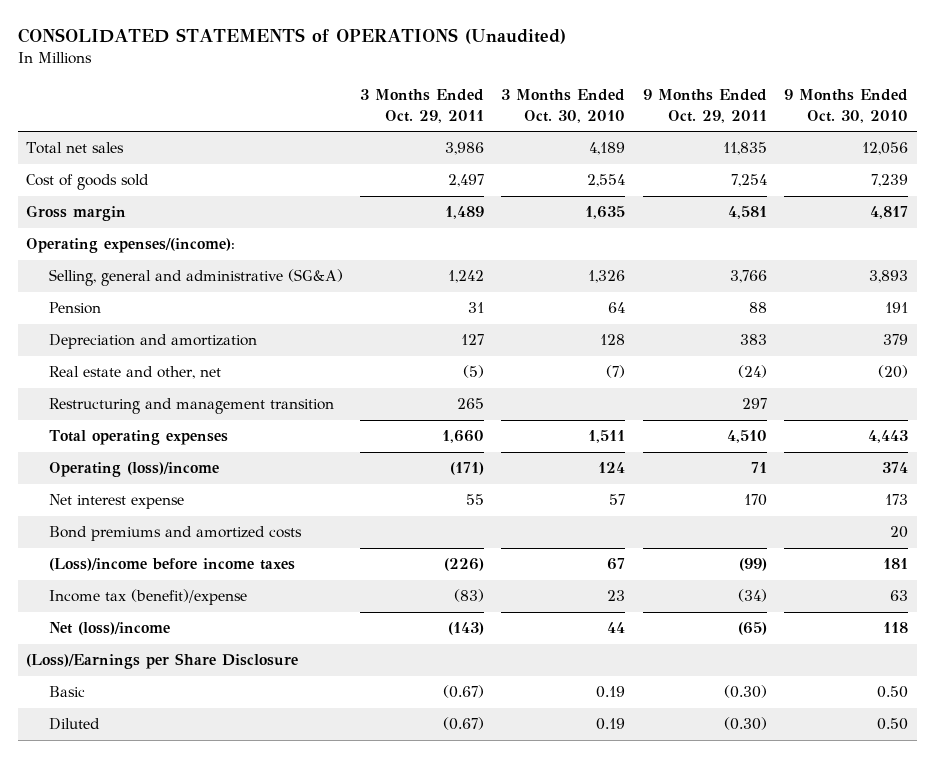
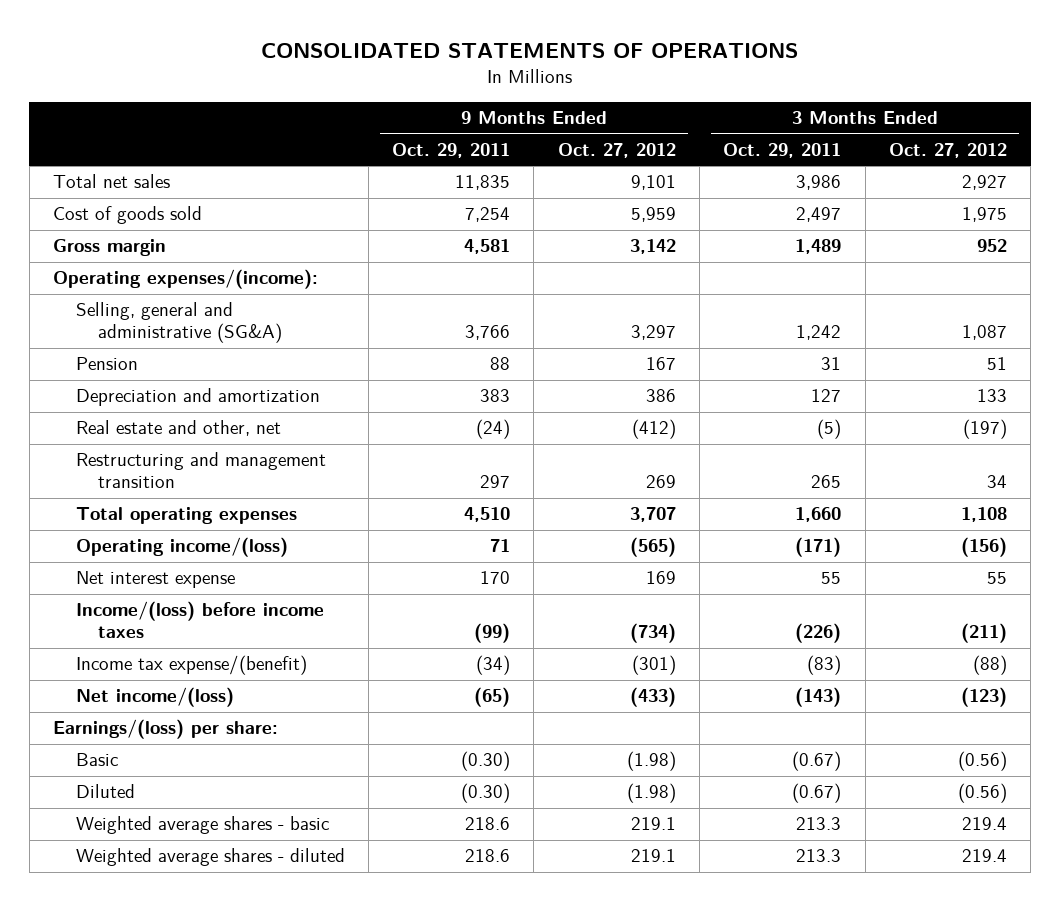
- CONSOLIDATED STATEMENTS of OPERATIONS (Unaudited)
+ CONSOLIDATED STATEMENTS OF OPERATIONS
- | 3 Months Ended Oct. 29, 2011 | 3 Months Ended Oct. 30, 2010 | 9 Months Ended Oct. 29, 2011 | 9 Months Ended Oct. 30, 2010
+ | 9 Months Ended Oct. 29, 2011 | 9 Months Ended Oct. 27, 2012 | 3 Months Ended Oct. 29, 2011 | 3 Months Ended Oct. 27, 2012
- Operating (loss)/income | (171) | 124 | 71 | 374
+ Operating income/(loss) | 71 | (565) | (171) | (156)
- Bond premiums and amortized costs | | | | 20
- (Loss)/income before income taxes | (226) | 67 | (99) | 181
- Income tax (benefit)/expense | (83) | 23 | (34) | 63
- Net (loss)/income | (143) | 44 | (65) | 118
- (Loss)/Earnings per Share Disclosure
+ Income/(loss) before income taxes | (99) | (734) | (226) | (211)
+ Income tax expense/(benefit) | (34) | (301) | (83) | (88)
+ Net income/(loss) | (65) | (433) | (143) | (123)
+ Earnings/(loss) per share:
+ Weighted average shares - basic | 218.6 | 219.1 | 213.3 | 219.4
+ Weighted average shares - diluted | 218.6 | 219.1 | 213.3 | 219.4

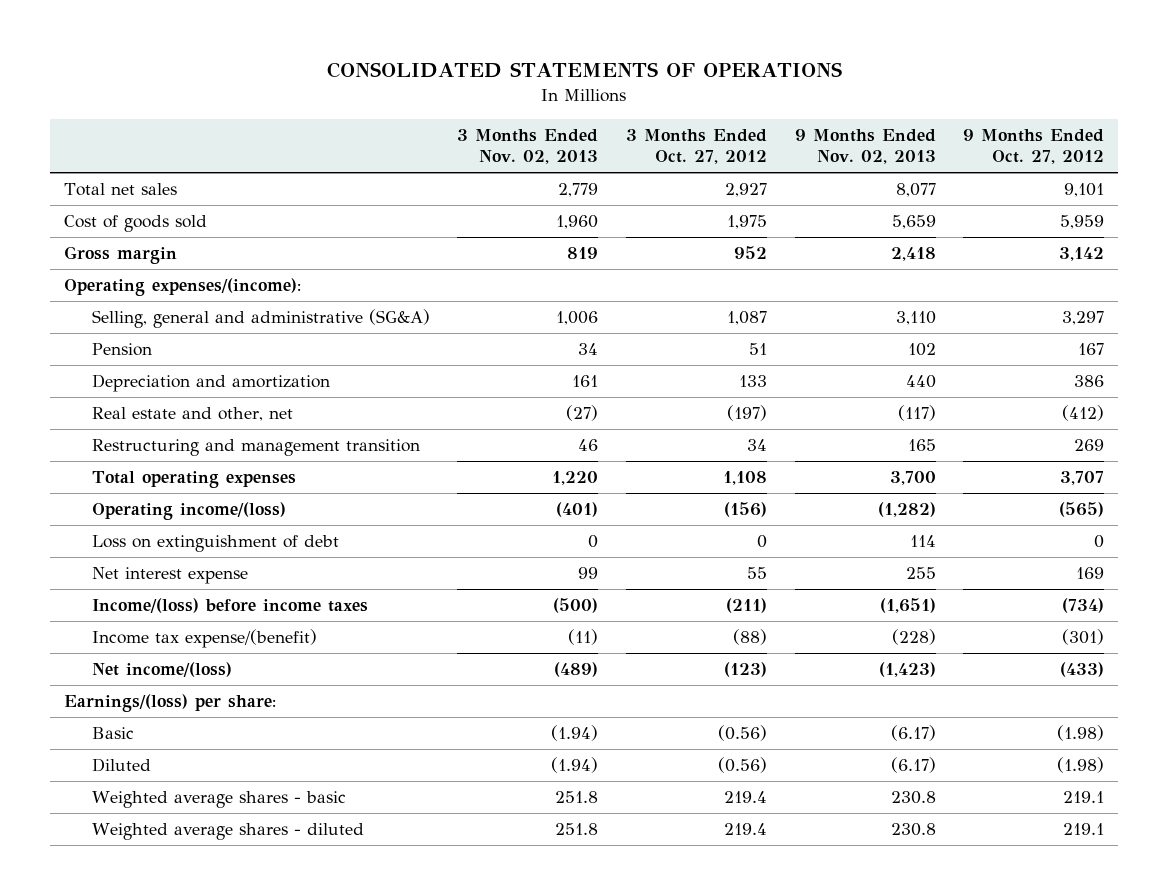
- | 9 Months Ended Oct. 29, 2011 | 9 Months Ended Oct. 27, 2012 | 3 Months Ended Oct. 29, 2011 | 3 Months Ended Oct. 27, 2012
+ | 3 Months Ended Nov. 02, 2013 | 3 Months Ended Oct. 27, 2012 | 9 Months Ended Nov. 02, 2013 | 9 Months Ended Oct. 27, 2012
+ Loss on extinguishment of debt | 0 | 0 | 114 | 0

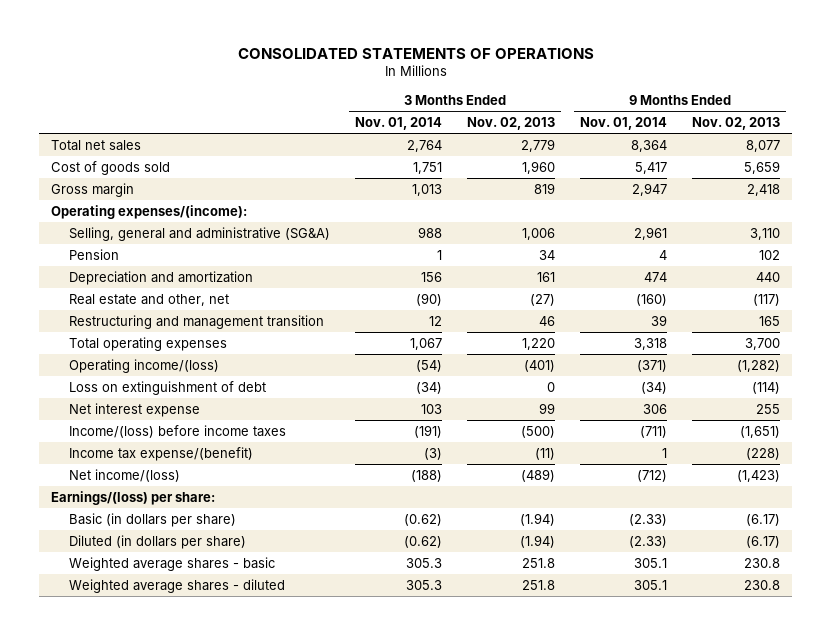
- | 3 Months Ended Nov. 02, 2013 | 3 Months Ended Oct. 27, 2012 | 9 Months Ended Nov. 02, 2013 | 9 Months Ended Oct. 27, 2012
+ | 3 Months Ended Nov. 01, 2014 | 3 Months Ended Nov. 02, 2013 | 9 Months Ended Nov. 01, 2014 | 9 Months Ended Nov. 02, 2013
- Loss on extinguishment of debt | 0 | 0 | 114 | 0
+ Loss on extinguishment of debt | (34) | 0 | (34) | (114)
- Basic | (1.94) | (0.56) | (6.17) | (1.98)
- Diluted | (1.94) | (0.56) | (6.17) | (1.98)
+ Basic (in dollars per share) | (0.62) | (1.94) | (2.33) | (6.17)
+ Diluted (in dollars per share) | (0.62) | (1.94) | (2.33) | (6.17)

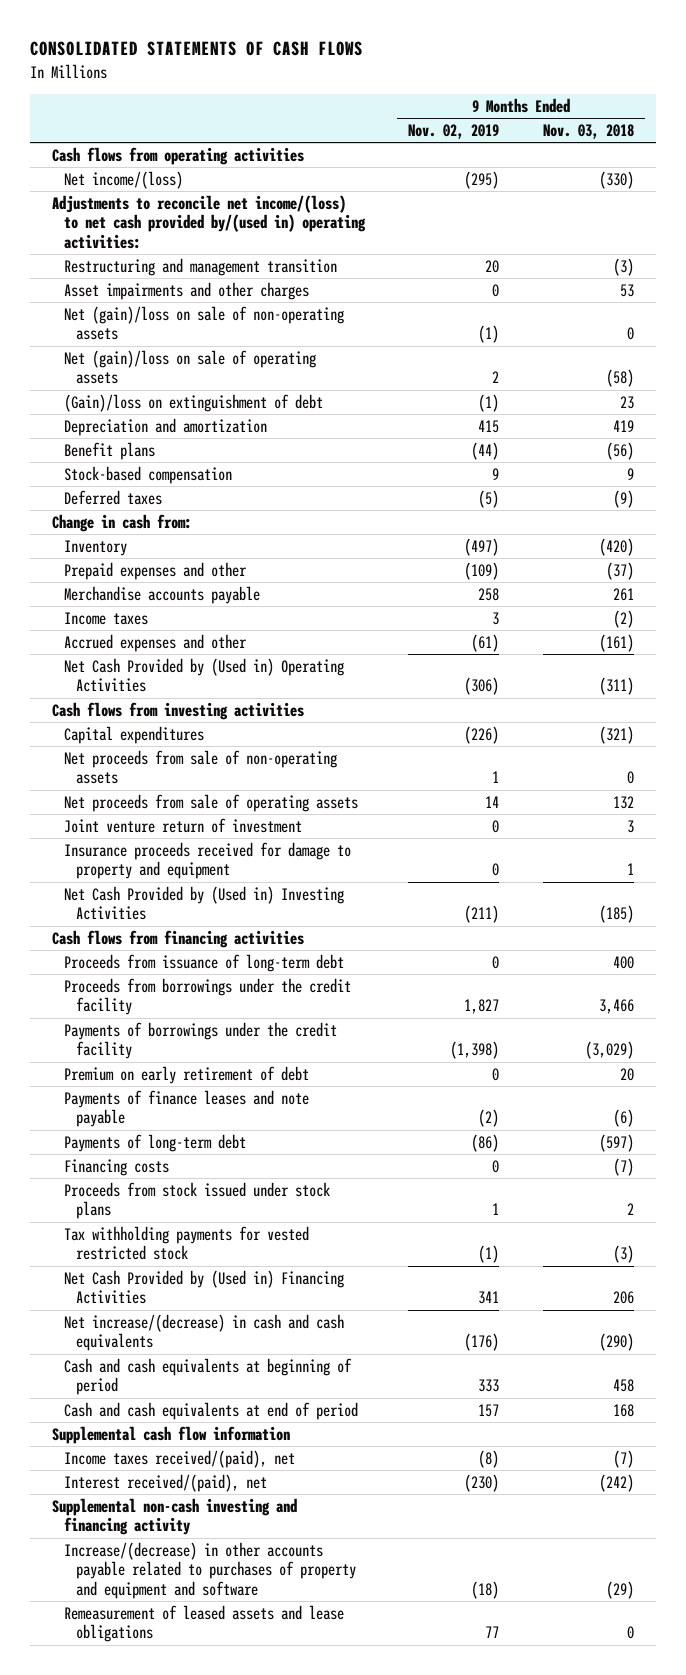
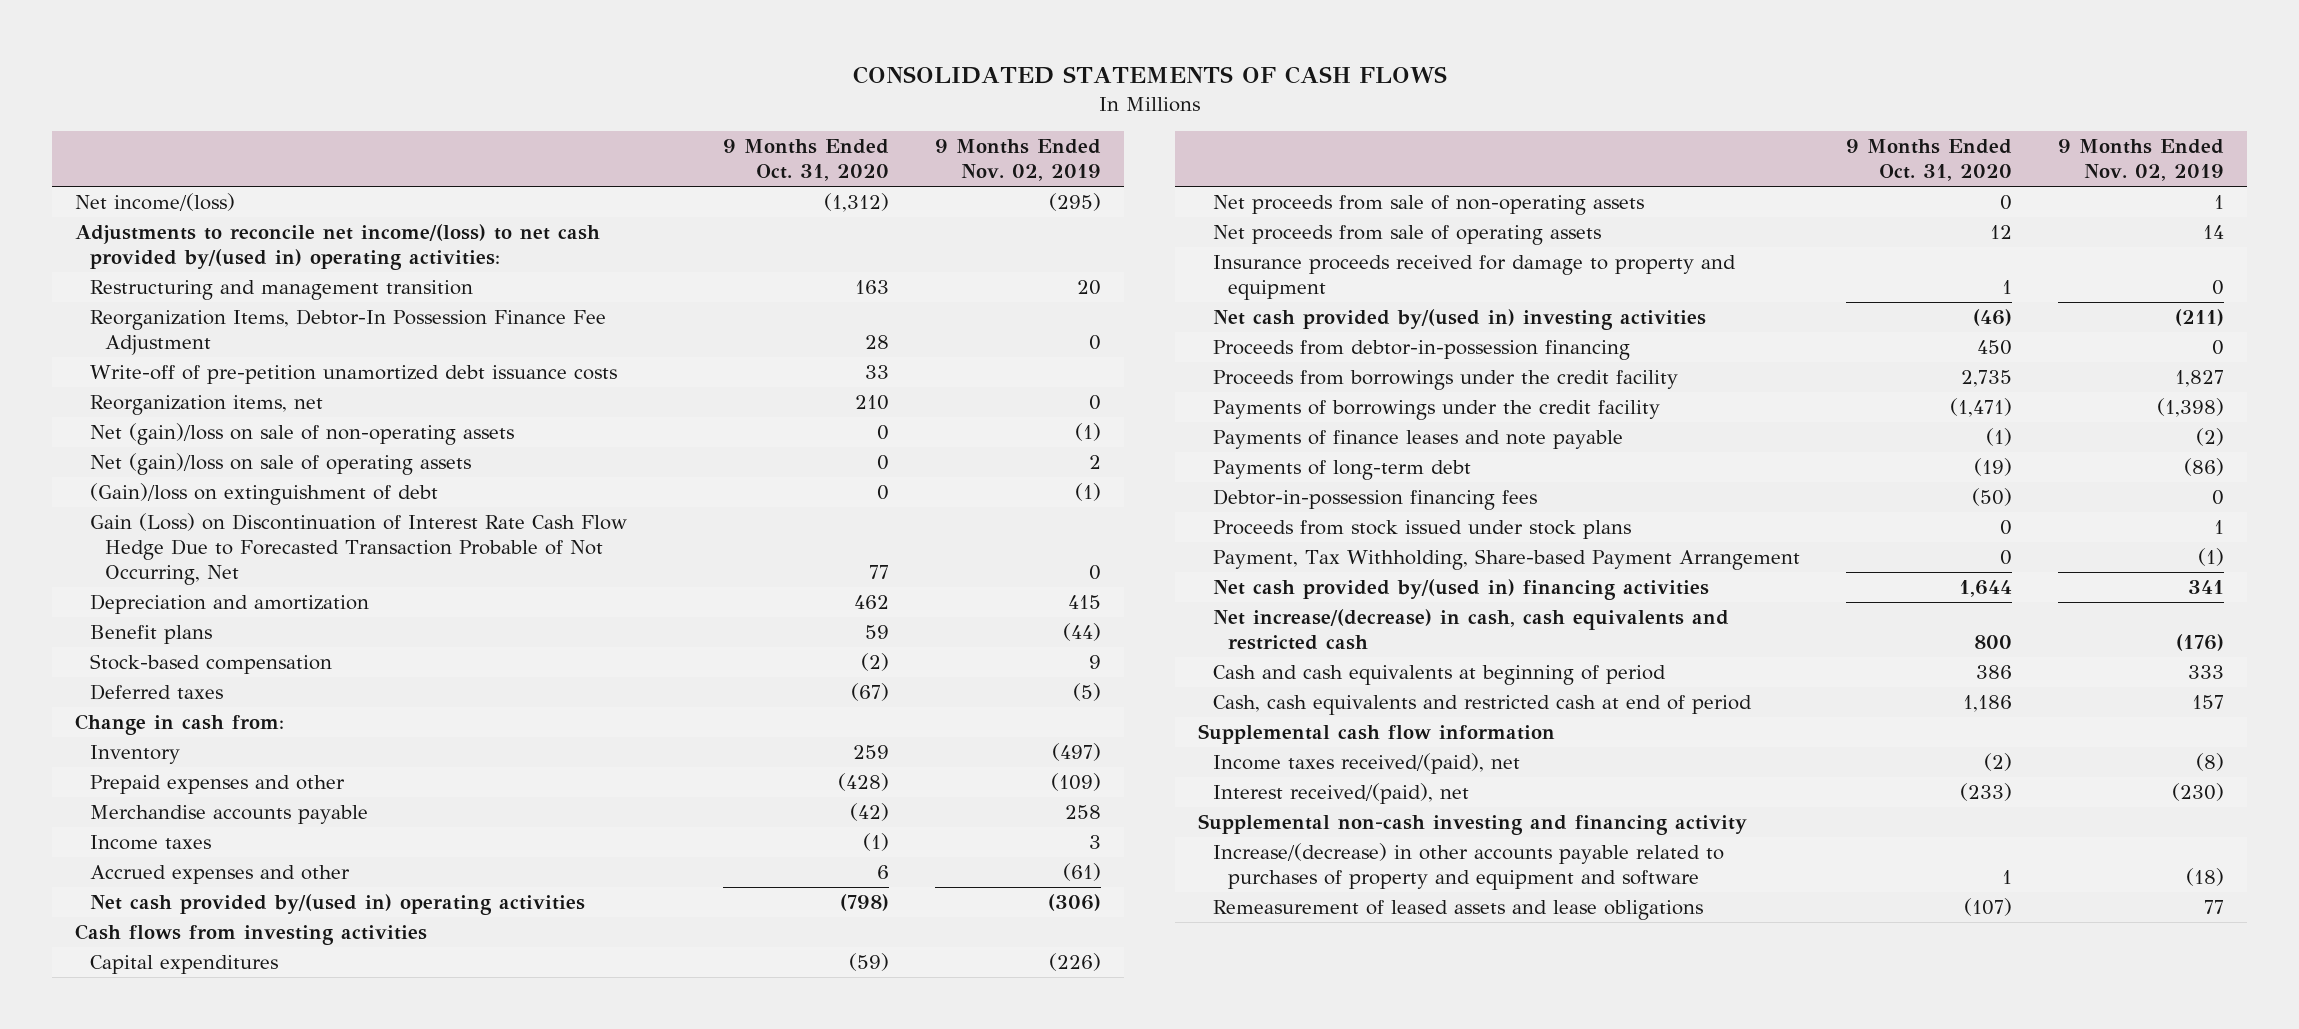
- | 9 Months Ended Nov. 02, 2019 | 9 Months Ended Nov. 03, 2018
+ | 9 Months Ended Oct. 31, 2020 | 9 Months Ended Nov. 02, 2019
- Cash flows from operating activities
- Asset impairments and other charges | 0 | 53
+ Reorganization Items, Debtor-In Possession Finance Fee Adjustment | 28 | 0
+ Write-off of pre-petition unamortized debt issuance costs | 33 |
+ Reorganization items, net | 210 | 0
+ Gain (Loss) on Discontinuation of Interest Rate Cash Flow Hedge Due to Forecasted Transaction Probable of Not Occurring, Net | 77 | 0
- Net Cash Provided by (Used in) Operating Activities | (306) | (311)
+ Net cash provided by/(used in) operating activities | (798) | (306)
- Joint venture return of investment | 0 | 3
- Net Cash Provided by (Used in) Investing Activities | (211) | (185)
- Cash flows from financing activities
- Proceeds from issuance of long-term debt | 0 | 400
+ Net cash provided by/(used in) investing activities | (46) | (211)
+ Proceeds from debtor-in-possession financing | 450 | 0
- Premium on early retirement of debt | 0 | 20
- Financing costs | 0 | (7)
+ Debtor-in-possession financing fees | (50) | 0
- Tax withholding payments for vested restricted stock | (1) | (3)
- Net Cash Provided by (Used in) Financing Activities | 341 | 206
- Net increase/(decrease) in cash and cash equivalents | (176) | (290)
+ Payment, Tax Withholding, Share-based Payment Arrangement | 0 | (1)
+ Net cash provided by/(used in) financing activities | 1,644 | 341
+ Net increase/(decrease) in cash, cash equivalents and restricted cash | 800 | (176)
- Cash and cash equivalents at end of period | 157 | 168
+ Cash, cash equivalents and restricted cash at end of period | 1,186 | 157

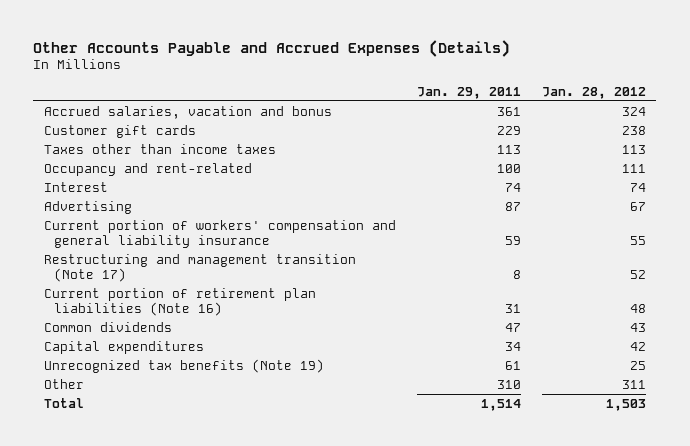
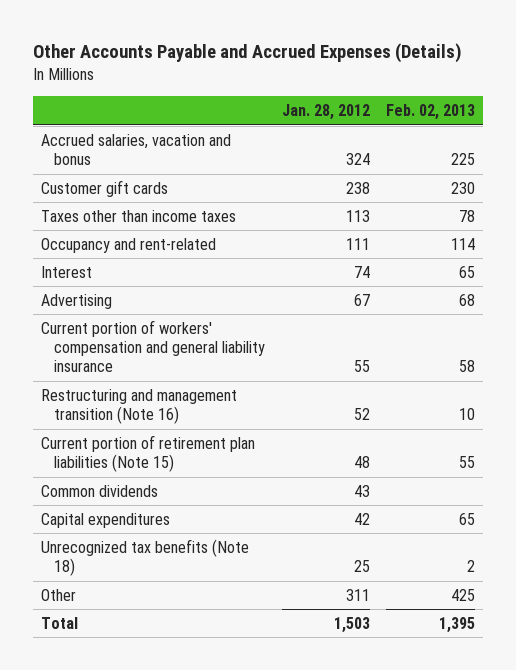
- | Jan. 29, 2011 | Jan. 28, 2012
+ | Jan. 28, 2012 | Feb. 02, 2013
- Restructuring and management transition (Note 17) | 8 | 52
- Current portion of retirement plan liabilities (Note 16) | 31 | 48
+ Restructuring and management transition (Note 16) | 52 | 10
+ Current portion of retirement plan liabilities (Note 15) | 48 | 55
- Unrecognized tax benefits (Note 19) | 61 | 25
+ Unrecognized tax benefits (Note 18) | 25 | 2

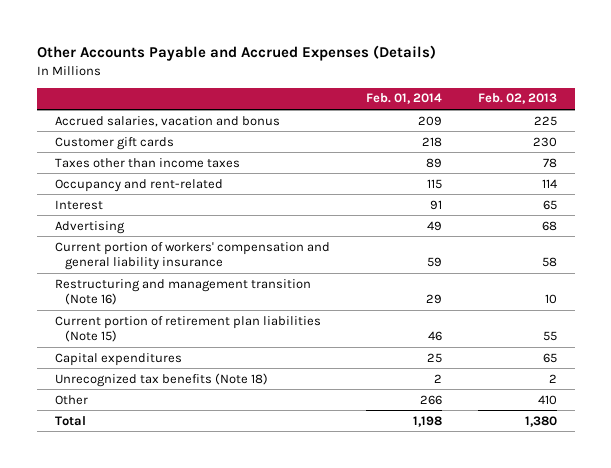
- | Jan. 28, 2012 | Feb. 02, 2013
+ | Feb. 01, 2014 | Feb. 02, 2013
- Common dividends | 43 |
- Other | 311 | 425
- Total | 1,503 | 1,395
+ Other | 266 | 410
+ Total | 1,198 | 1,380

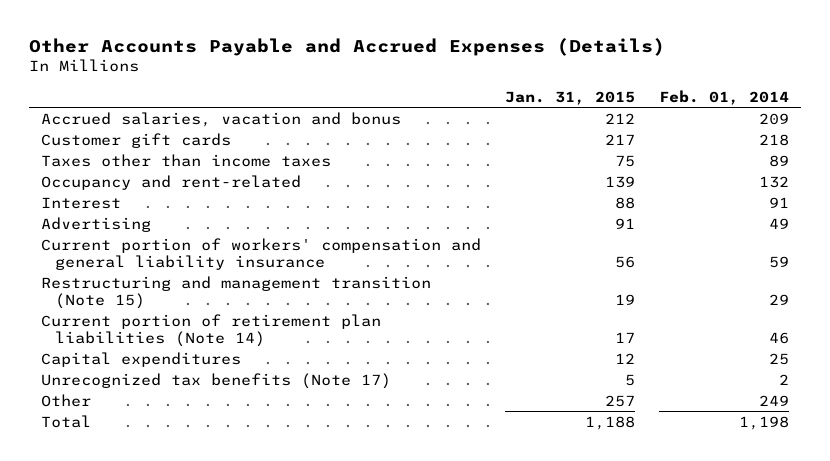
- | Feb. 01, 2014 | Feb. 02, 2013
+ | Jan. 31, 2015 | Feb. 01, 2014
- Occupancy and rent-related | 115 | 114
+ Occupancy and rent-related | 139 | 132
- Restructuring and management transition (Note 16) | 29 | 10
- Current portion of retirement plan liabilities (Note 15) | 46 | 55
+ Restructuring and management transition (Note 15) | 19 | 29
+ Current portion of retirement plan liabilities (Note 14) | 17 | 46
- Unrecognized tax benefits (Note 18) | 2 | 2
- Other | 266 | 410
+ Unrecognized tax benefits (Note 17) | 5 | 2
+ Other | 257 | 249

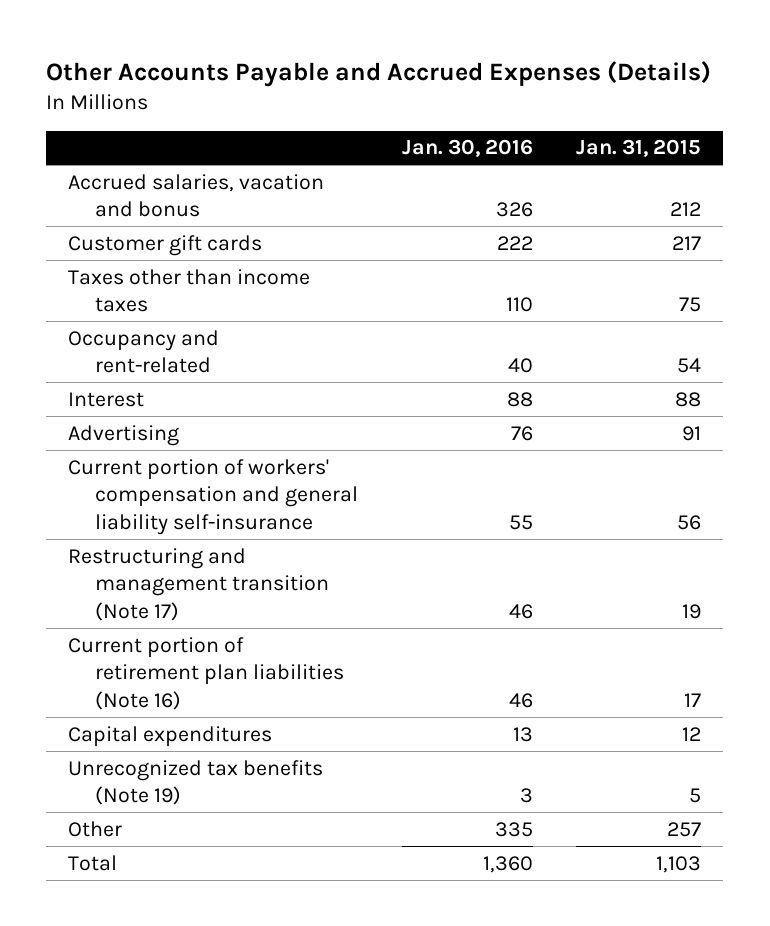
- | Jan. 31, 2015 | Feb. 01, 2014
+ | Jan. 30, 2016 | Jan. 31, 2015
- Occupancy and rent-related | 139 | 132
+ Occupancy and rent-related | 40 | 54
- Current portion of workers' compensation and general liability insurance | 56 | 59
- Restructuring and management transition (Note 15) | 19 | 29
- Current portion of retirement plan liabilities (Note 14) | 17 | 46
+ Current portion of workers' compensation and general liability self-insurance | 55 | 56
+ Restructuring and management transition (Note 17) | 46 | 19
+ Current portion of retirement plan liabilities (Note 16) | 46 | 17
- Unrecognized tax benefits (Note 17) | 5 | 2
+ Unrecognized tax benefits (Note 19) | 3 | 5
- Total | 1,188 | 1,198
+ Total | 1,360 | 1,103

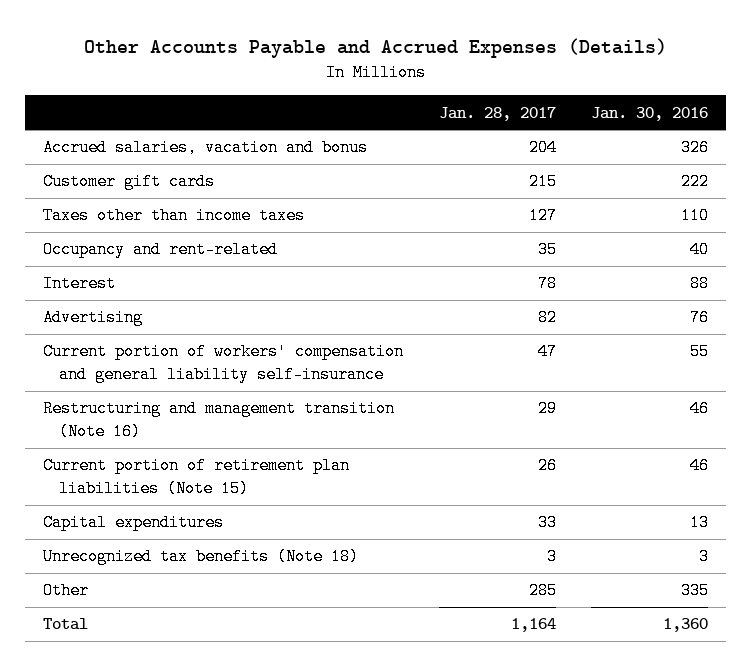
- | Jan. 30, 2016 | Jan. 31, 2015
+ | Jan. 28, 2017 | Jan. 30, 2016
- Restructuring and management transition (Note 17) | 46 | 19
- Current portion of retirement plan liabilities (Note 16) | 46 | 17
+ Restructuring and management transition (Note 16) | 29 | 46
+ Current portion of retirement plan liabilities (Note 15) | 26 | 46
- Unrecognized tax benefits (Note 19) | 3 | 5
+ Unrecognized tax benefits (Note 18) | 3 | 3

